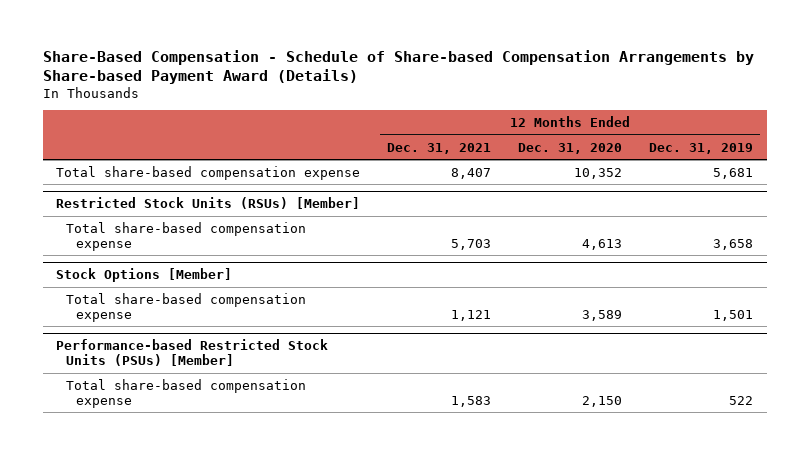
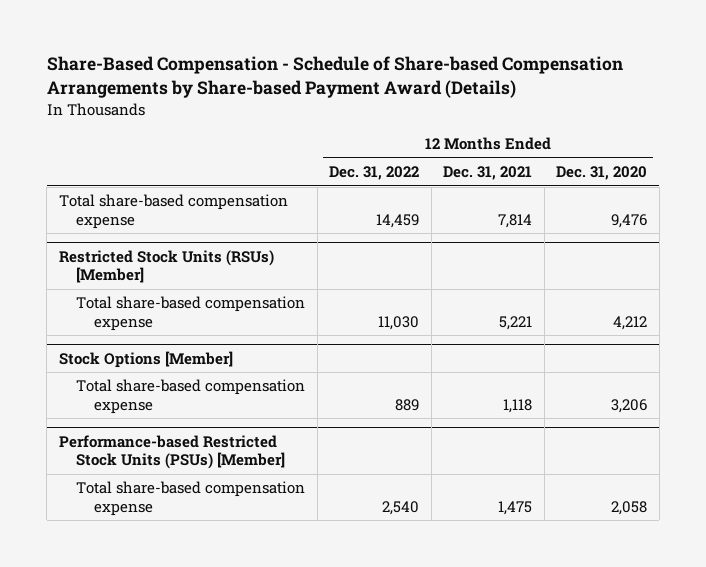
- | 12 Months Ended Dec. 31, 2021 | 12 Months Ended Dec. 31, 2020 | 12 Months Ended Dec. 31, 2019
+ | 12 Months Ended Dec. 31, 2022 | 12 Months Ended Dec. 31, 2021 | 12 Months Ended Dec. 31, 2020
- Total share-based compensation expense | 8,407 | 10,352 | 5,681
+ Total share-based compensation expense | 14,459 | 7,814 | 9,476
@ Restricted Stock Units (RSUs) [Member]
- Total share-based compensation expense | 5,703 | 4,613 | 3,658
+ Total share-based compensation expense | 11,030 | 5,221 | 4,212
@ Stock Options [Member]
- Total share-based compensation expense | 1,121 | 3,589 | 1,501
+ Total share-based compensation expense | 889 | 1,118 | 3,206
@ Performance-based Restricted Stock Units (PSUs) [Member]
- Total share-based compensation expense | 1,583 | 2,150 | 522
+ Total share-based compensation expense | 2,540 | 1,475 | 2,058

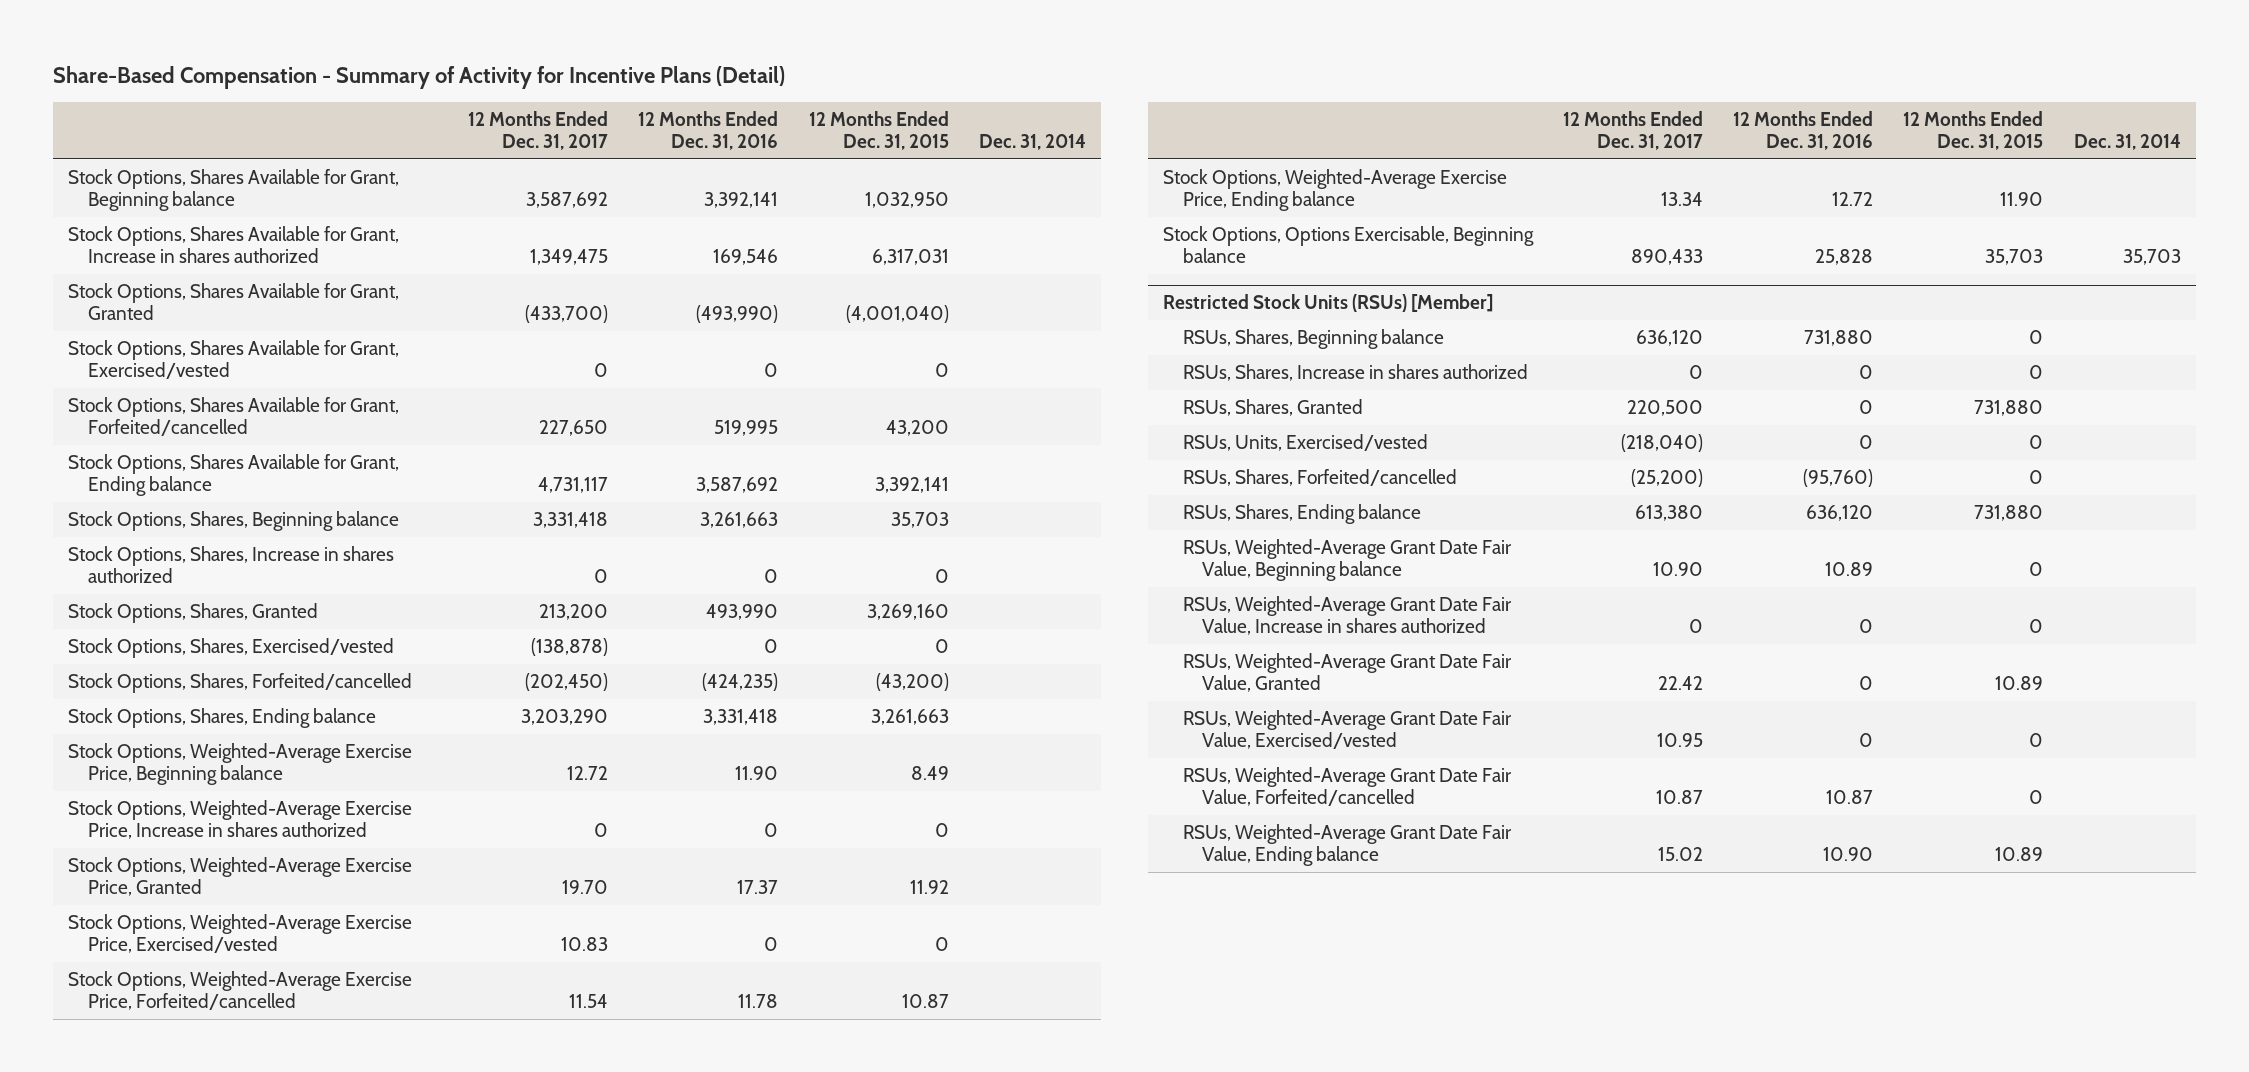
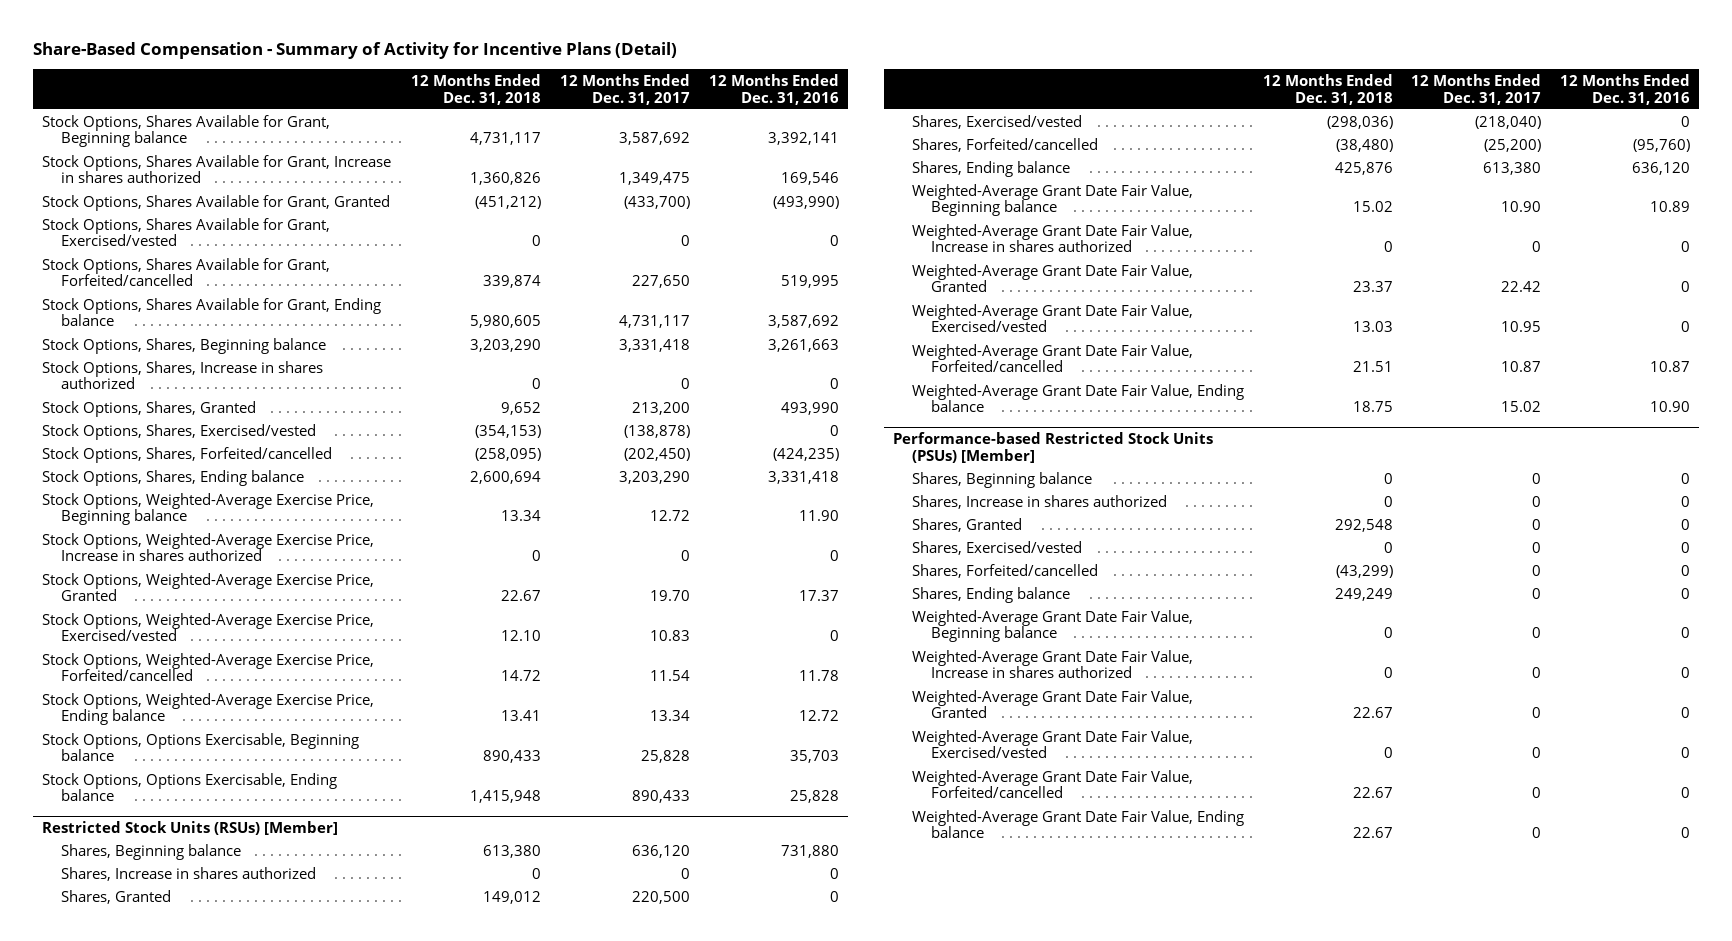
- | 12 Months Ended Dec. 31, 2017 | 12 Months Ended Dec. 31, 2016 | 12 Months Ended Dec. 31, 2015 | Dec. 31, 2014
+ | 12 Months Ended Dec. 31, 2018 | 12 Months Ended Dec. 31, 2017 | 12 Months Ended Dec. 31, 2016
- Stock Options, Options Exercisable, Beginning balance | 890,433 | 25,828 | 35,703 | 35,703
+ Stock Options, Options Exercisable, Beginning balance | 890,433 | 25,828 | 35,703
+ Stock Options, Options Exercisable, Ending balance | 1,415,948 | 890,433 | 25,828
@ Restricted Stock Units (RSUs) [Member]
- RSUs, Shares, Beginning balance | 636,120 | 731,880 | 0 |
- RSUs, Shares, Increase in shares authorized | 0 | 0 | 0 |
- RSUs, Shares, Granted | 220,500 | 0 | 731,880 |
- RSUs, Units, Exercised/vested | (218,040) | 0 | 0 |
- RSUs, Shares, Forfeited/cancelled | (25,200) | (95,760) | 0 |
- RSUs, Shares, Ending balance | 613,380 | 636,120 | 731,880 |
- RSUs, Weighted-Average Grant Date Fair Value, Beginning balance | 10.90 | 10.89 | 0 |
- RSUs, Weighted-Average Grant Date Fair Value, Increase in shares authorized | 0 | 0 | 0 |
- RSUs, Weighted-Average Grant Date Fair Value, Granted | 22.42 | 0 | 10.89 |
- RSUs, Weighted-Average Grant Date Fair Value, Exercised/vested | 10.95 | 0 | 0 |
- RSUs, Weighted-Average Grant Date Fair Value, Forfeited/cancelled | 10.87 | 10.87 | 0 |
- RSUs, Weighted-Average Grant Date Fair Value, Ending balance | 15.02 | 10.90 | 10.89 |
+ Shares, Beginning balance | 613,380 | 636,120 | 731,880
+ Shares, Increase in shares authorized | 0 | 0 | 0
+ Shares, Granted | 149,012 | 220,500 | 0
+ Shares, Exercised/vested | (298,036) | (218,040) | 0
+ Shares, Forfeited/cancelled | (38,480) | (25,200) | (95,760)
+ Shares, Ending balance | 425,876 | 613,380 | 636,120
+ Weighted-Average Grant Date Fair Value, Beginning balance | 15.02 | 10.90 | 10.89
+ Weighted-Average Grant Date Fair Value, Increase in shares authorized | 0 | 0 | 0
+ Weighted-Average Grant Date Fair Value, Granted | 23.37 | 22.42 | 0
+ Weighted-Average Grant Date Fair Value, Exercised/vested | 13.03 | 10.95 | 0
+ Weighted-Average Grant Date Fair Value, Forfeited/cancelled | 21.51 | 10.87 | 10.87
+ Weighted-Average Grant Date Fair Value, Ending balance | 18.75 | 15.02 | 10.90
+ Performance-based Restricted Stock Units (PSUs) [Member]
+ Shares, Beginning balance | 0 | 0 | 0
+ Shares, Increase in shares authorized | 0 | 0 | 0
+ Shares, Granted | 292,548 | 0 | 0
+ Shares, Exercised/vested | 0 | 0 | 0
+ Shares, Forfeited/cancelled | (43,299) | 0 | 0
+ Shares, Ending balance | 249,249 | 0 | 0
+ Weighted-Average Grant Date Fair Value, Beginning balance | 0 | 0 | 0
+ Weighted-Average Grant Date Fair Value, Increase in shares authorized | 0 | 0 | 0
+ Weighted-Average Grant Date Fair Value, Granted | 22.67 | 0 | 0
+ Weighted-Average Grant Date Fair Value, Exercised/vested | 0 | 0 | 0
+ Weighted-Average Grant Date Fair Value, Forfeited/cancelled | 22.67 | 0 | 0
+ Weighted-Average Grant Date Fair Value, Ending balance | 22.67 | 0 | 0

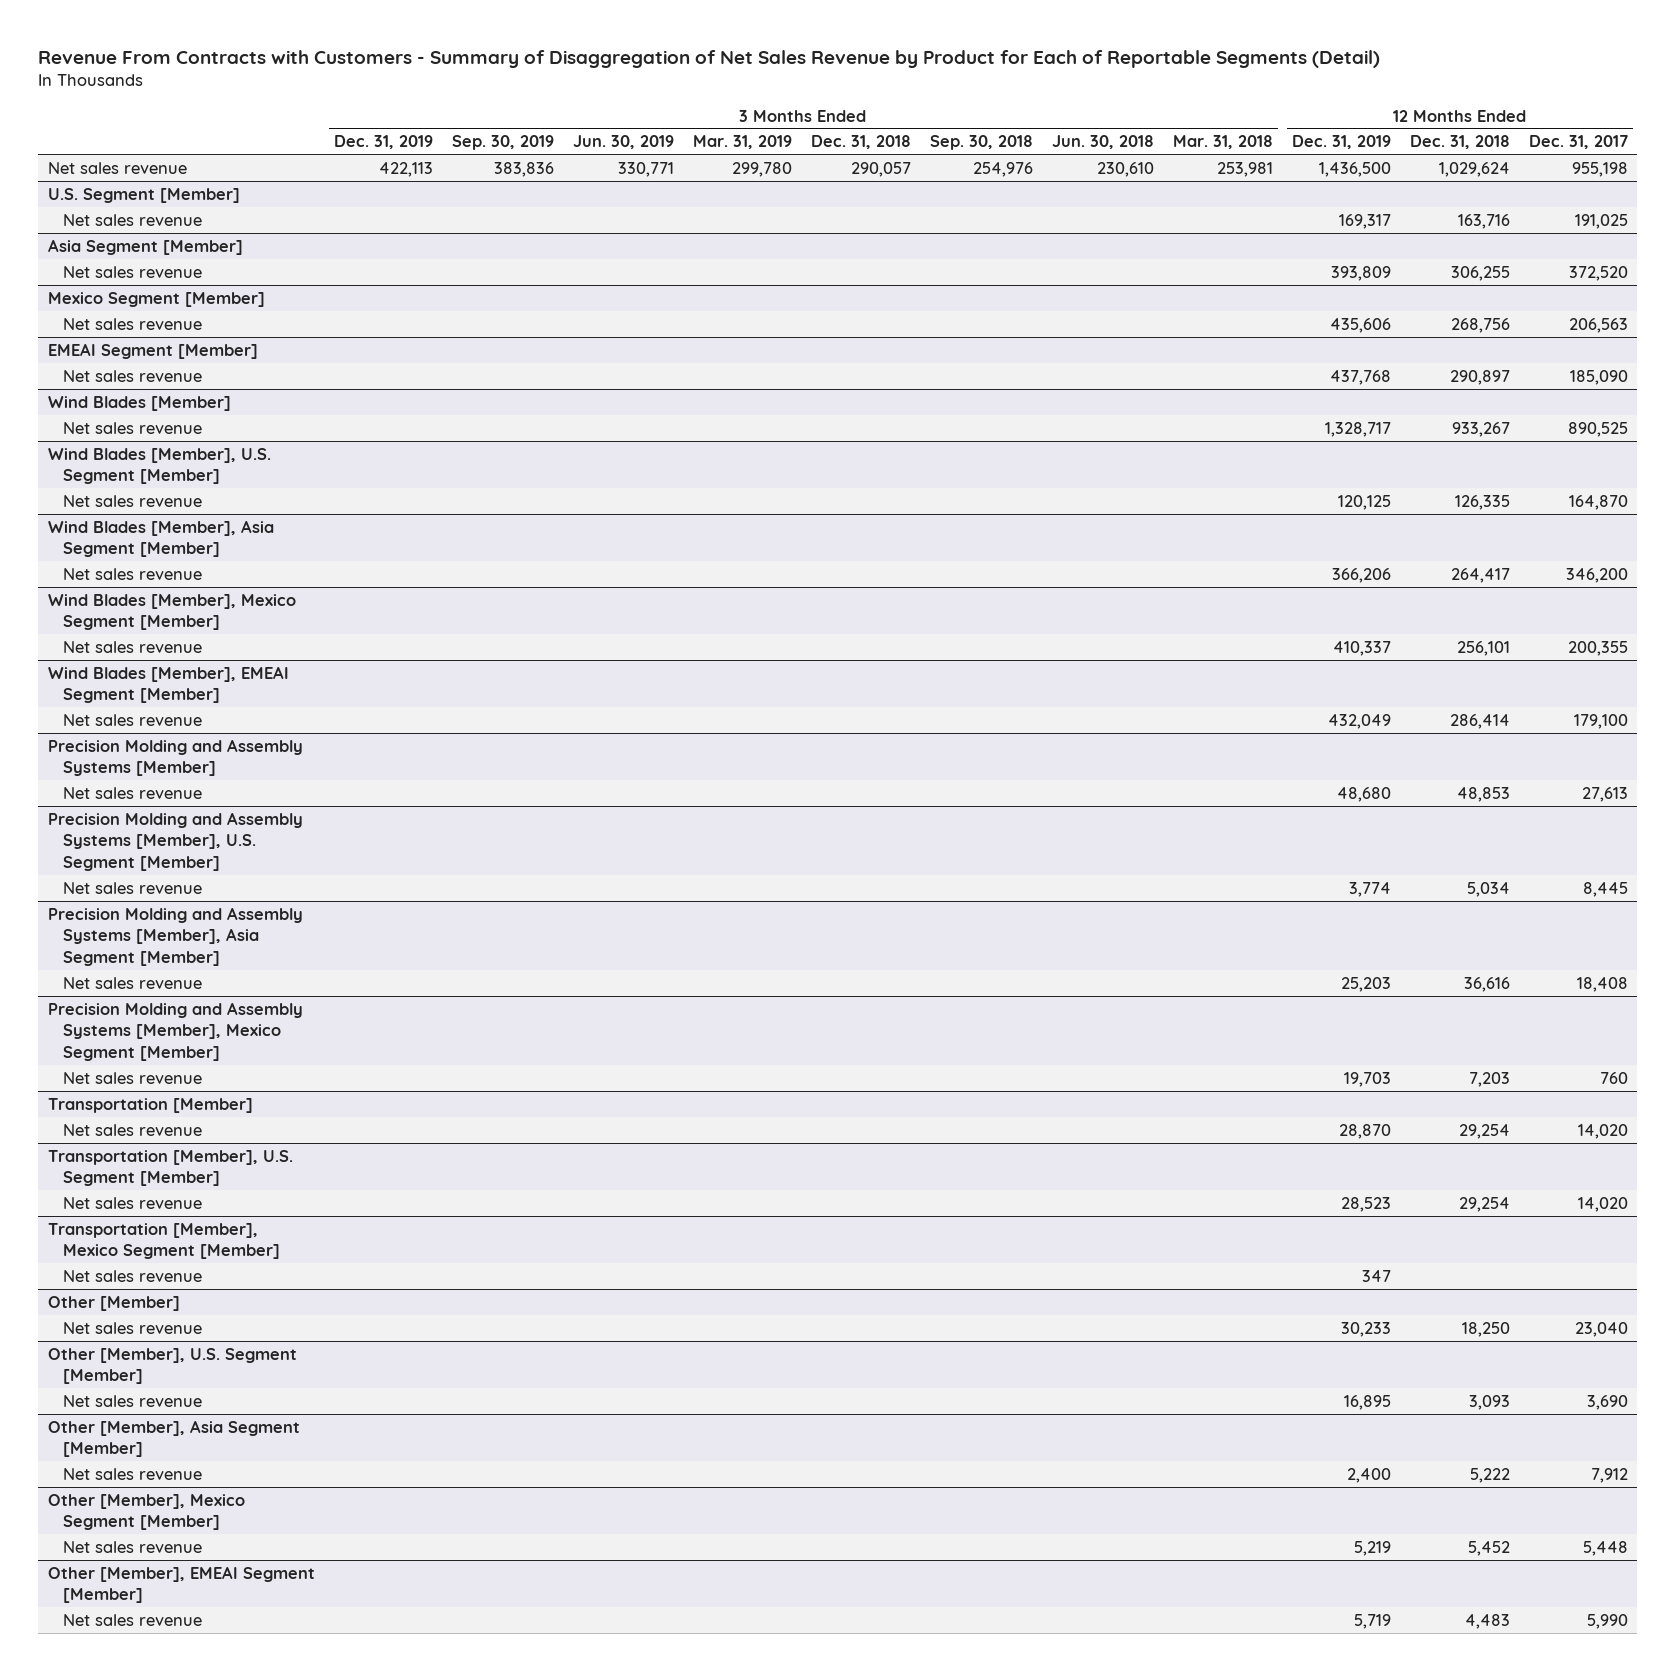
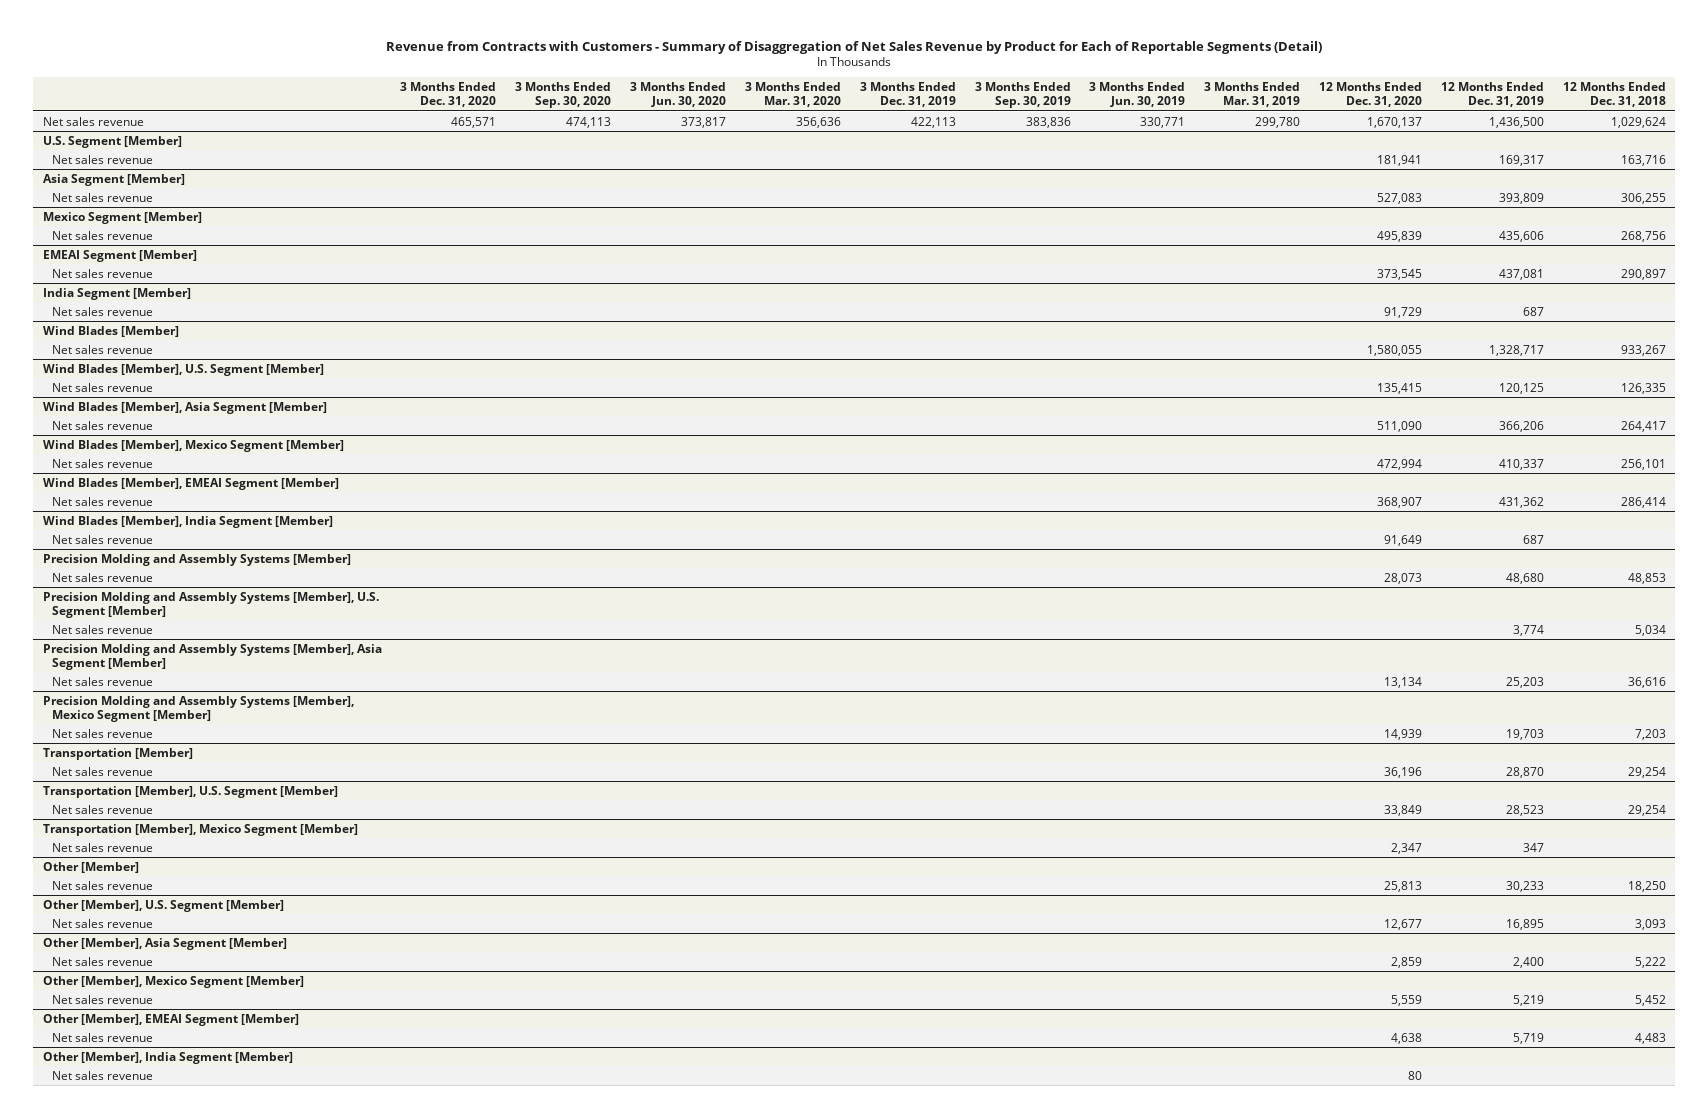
- Revenue From Contracts with Customers - Summary of Disaggregation of Net Sales Revenue by Product for Each of Reportable Segments (Detail)
+ Revenue from Contracts with Customers - Summary of Disaggregation of Net Sales Revenue by Product for Each of Reportable Segments (Detail)
- | 3 Months Ended Dec. 31, 2019 | 3 Months Ended Sep. 30, 2019 | 3 Months Ended Jun. 30, 2019 | 3 Months Ended Mar. 31, 2019 | 3 Months Ended Dec. 31, 2018 | 3 Months Ended Sep. 30, 2018 | 3 Months Ended Jun. 30, 2018 | 3 Months Ended Mar. 31, 2018 | 12 Months Ended Dec. 31, 2019 | 12 Months Ended Dec. 31, 2018 | 12 Months Ended Dec. 31, 2017
+ | 3 Months Ended Dec. 31, 2020 | 3 Months Ended Sep. 30, 2020 | 3 Months Ended Jun. 30, 2020 | 3 Months Ended Mar. 31, 2020 | 3 Months Ended Dec. 31, 2019 | 3 Months Ended Sep. 30, 2019 | 3 Months Ended Jun. 30, 2019 | 3 Months Ended Mar. 31, 2019 | 12 Months Ended Dec. 31, 2020 | 12 Months Ended Dec. 31, 2019 | 12 Months Ended Dec. 31, 2018
@ EMEAI Segment [Member]
- Net sales revenue | | | | | | | | | 437,768 | 290,897 | 185,090
+ Net sales revenue | | | | | | | | | 373,545 | 437,081 | 290,897
+ India Segment [Member]
+ Net sales revenue | | | | | | | | | 91,729 | 687 |
@ Wind Blades [Member], EMEAI Segment [Member]
- Net sales revenue | | | | | | | | | 432,049 | 286,414 | 179,100
+ Net sales revenue | | | | | | | | | 368,907 | 431,362 | 286,414
+ Wind Blades [Member], India Segment [Member]
+ Net sales revenue | | | | | | | | | 91,649 | 687 |
+ Other [Member], India Segment [Member]
+ Net sales revenue | | | | | | | | | 80 | |

